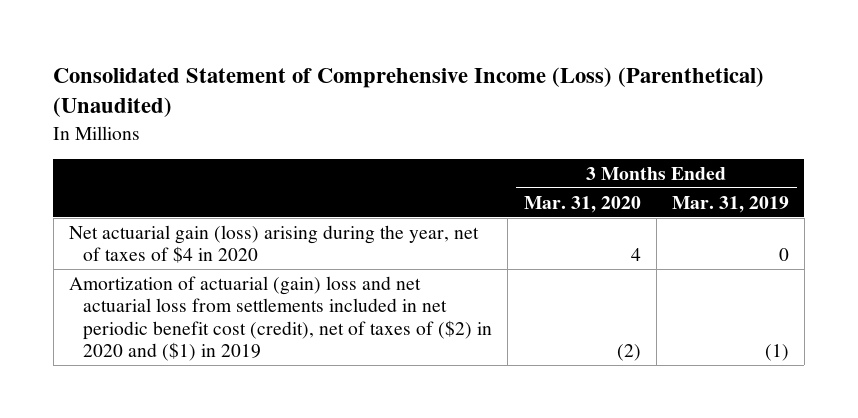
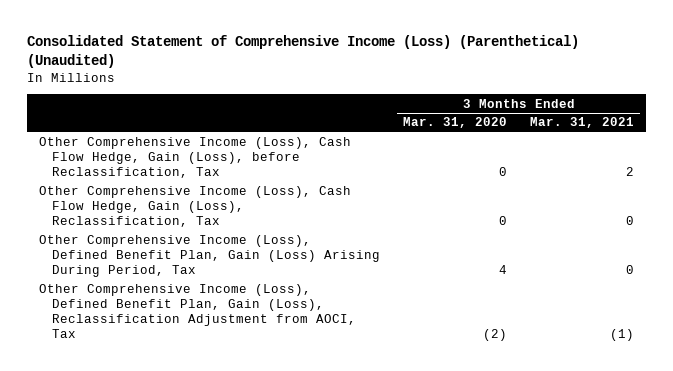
- | 3 Months Ended Mar. 31, 2020 | 3 Months Ended Mar. 31, 2019
+ | 3 Months Ended Mar. 31, 2020 | 3 Months Ended Mar. 31, 2021
- Net actuarial gain (loss) arising during the year, net of taxes of $4 in 2020 | 4 | 0
- Amortization of actuarial (gain) loss and net actuarial loss from settlements included in net periodic benefit cost (credit), net of taxes of ($2) in 2020 and ($1) in 2019 | (2) | (1)
+ Other Comprehensive Income (Loss), Cash Flow Hedge, Gain (Loss), before Reclassification, Tax | 0 | 2
+ Other Comprehensive Income (Loss), Cash Flow Hedge, Gain (Loss), Reclassification, Tax | 0 | 0
+ Other Comprehensive Income (Loss), Defined Benefit Plan, Gain (Loss) Arising During Period, Tax | 4 | 0
+ Other Comprehensive Income (Loss), Defined Benefit Plan, Gain (Loss), Reclassification Adjustment from AOCI, Tax | (2) | (1)

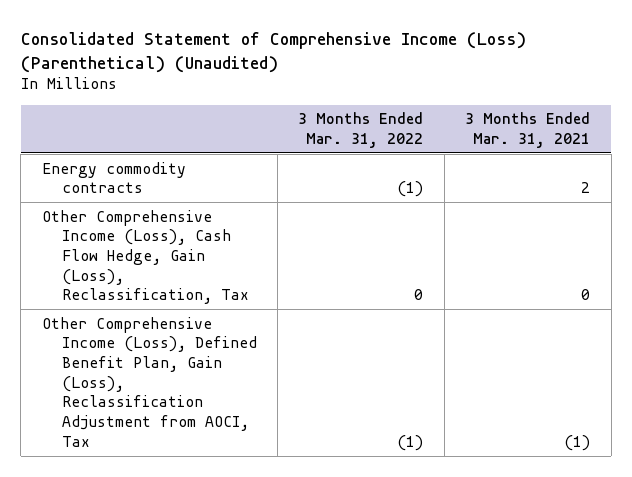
- | 3 Months Ended Mar. 31, 2020 | 3 Months Ended Mar. 31, 2021
+ | 3 Months Ended Mar. 31, 2022 | 3 Months Ended Mar. 31, 2021
- Other Comprehensive Income (Loss), Cash Flow Hedge, Gain (Loss), before Reclassification, Tax | 0 | 2
+ Energy commodity contracts | (1) | 2
- Other Comprehensive Income (Loss), Defined Benefit Plan, Gain (Loss) Arising During Period, Tax | 4 | 0

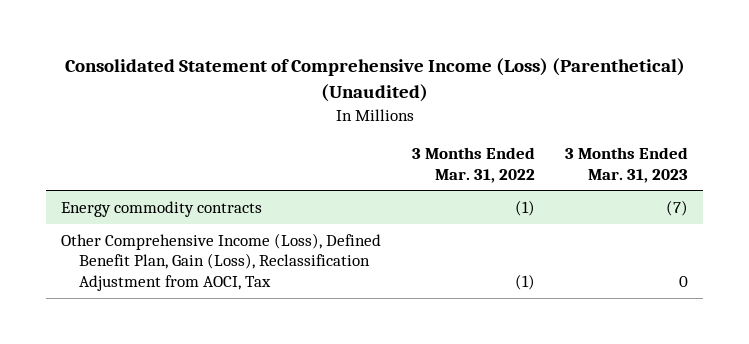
- | 3 Months Ended Mar. 31, 2022 | 3 Months Ended Mar. 31, 2021
+ | 3 Months Ended Mar. 31, 2022 | 3 Months Ended Mar. 31, 2023
- Other Comprehensive Income (Loss), Cash Flow Hedge, Gain (Loss), Reclassification, Tax | 0 | 0

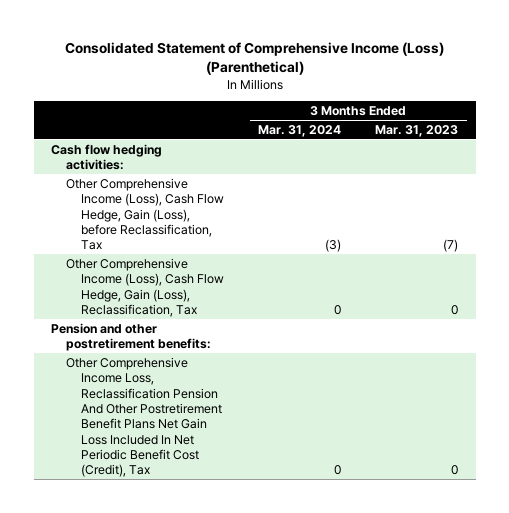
- Consolidated Statement of Comprehensive Income (Loss) (Parenthetical) (Unaudited)
+ Consolidated Statement of Comprehensive Income (Loss) (Parenthetical)
- | 3 Months Ended Mar. 31, 2022 | 3 Months Ended Mar. 31, 2023
+ | 3 Months Ended Mar. 31, 2024 | 3 Months Ended Mar. 31, 2023
- Energy commodity contracts | (1) | (7)
- Other Comprehensive Income (Loss), Defined Benefit Plan, Gain (Loss), Reclassification Adjustment from AOCI, Tax | (1) | 0
+ Cash flow hedging activities:
+ Other Comprehensive Income (Loss), Cash Flow Hedge, Gain (Loss), before Reclassification, Tax | (3) | (7)
+ Other Comprehensive Income (Loss), Cash Flow Hedge, Gain (Loss), Reclassification, Tax | 0 | 0
+ Pension and other postretirement benefits:
+ Other Comprehensive Income Loss, Reclassification Pension And Other Postretirement Benefit Plans Net Gain Loss Included In Net Periodic Benefit Cost (Credit), Tax | 0 | 0

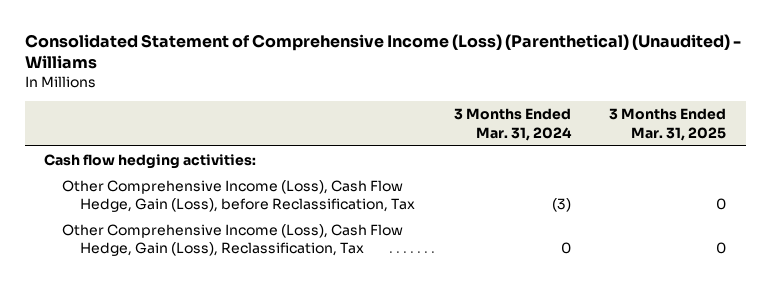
- Consolidated Statement of Comprehensive Income (Loss) (Parenthetical)
+ Consolidated Statement of Comprehensive Income (Loss) (Parenthetical) (Unaudited) - Williams
- | 3 Months Ended Mar. 31, 2024 | 3 Months Ended Mar. 31, 2023
+ | 3 Months Ended Mar. 31, 2024 | 3 Months Ended Mar. 31, 2025
- Pension and other postretirement benefits:
- Other Comprehensive Income Loss, Reclassification Pension And Other Postretirement Benefit Plans Net Gain Loss Included In Net Periodic Benefit Cost (Credit), Tax | 0 | 0

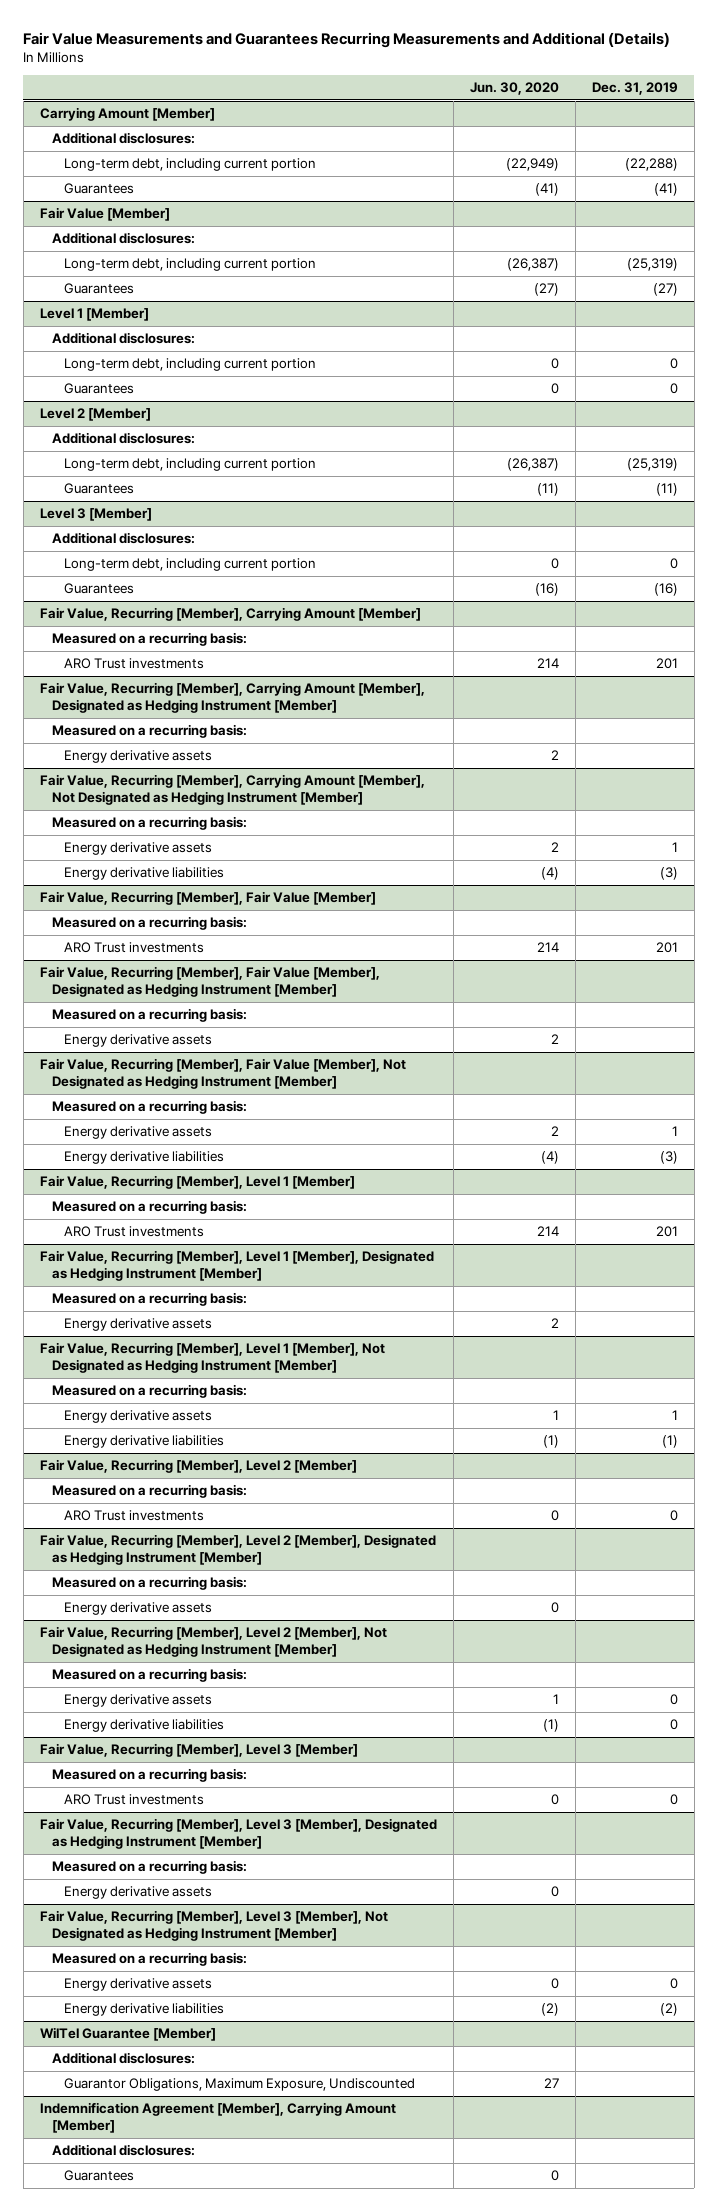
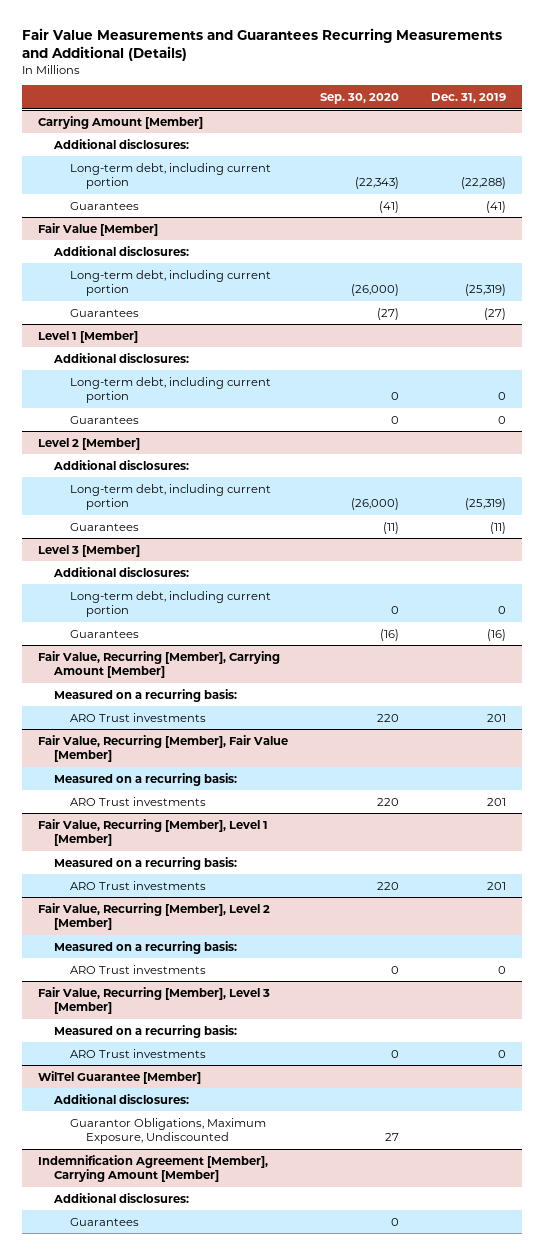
- | Jun. 30, 2020 | Dec. 31, 2019
+ | Sep. 30, 2020 | Dec. 31, 2019
- Fair Value, Recurring [Member], Carrying Amount [Member], Designated as Hedging Instrument [Member]
- Measured on a recurring basis:
- Energy derivative assets | 2 |
- Fair Value, Recurring [Member], Carrying Amount [Member], Not Designated as Hedging Instrument [Member]
- Measured on a recurring basis:
- Energy derivative assets | 2 | 1
- Energy derivative liabilities | (4) | (3)
- Fair Value, Recurring [Member], Fair Value [Member], Designated as Hedging Instrument [Member]
- Measured on a recurring basis:
- Energy derivative assets | 2 |
- Fair Value, Recurring [Member], Fair Value [Member], Not Designated as Hedging Instrument [Member]
- Measured on a recurring basis:
- Energy derivative assets | 2 | 1
- Energy derivative liabilities | (4) | (3)
- Fair Value, Recurring [Member], Level 1 [Member], Designated as Hedging Instrument [Member]
- Measured on a recurring basis:
- Energy derivative assets | 2 |
- Fair Value, Recurring [Member], Level 1 [Member], Not Designated as Hedging Instrument [Member]
- Measured on a recurring basis:
- Energy derivative assets | 1 | 1
- Energy derivative liabilities | (1) | (1)
- Fair Value, Recurring [Member], Level 2 [Member], Designated as Hedging Instrument [Member]
- Measured on a recurring basis:
- Energy derivative assets | 0 |
- Fair Value, Recurring [Member], Level 2 [Member], Not Designated as Hedging Instrument [Member]
- Measured on a recurring basis:
- Energy derivative assets | 1 | 0
- Energy derivative liabilities | (1) | 0
- Fair Value, Recurring [Member], Level 3 [Member], Designated as Hedging Instrument [Member]
- Measured on a recurring basis:
- Energy derivative assets | 0 |
- Fair Value, Recurring [Member], Level 3 [Member], Not Designated as Hedging Instrument [Member]
- Measured on a recurring basis:
- Energy derivative assets | 0 | 0
- Energy derivative liabilities | (2) | (2)

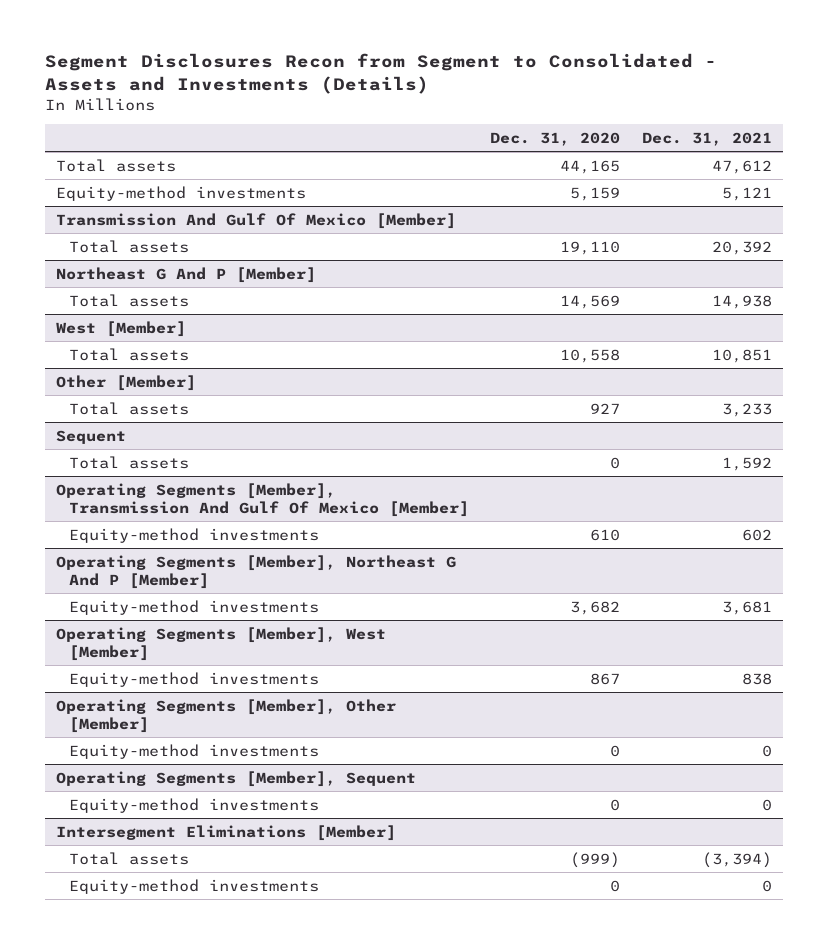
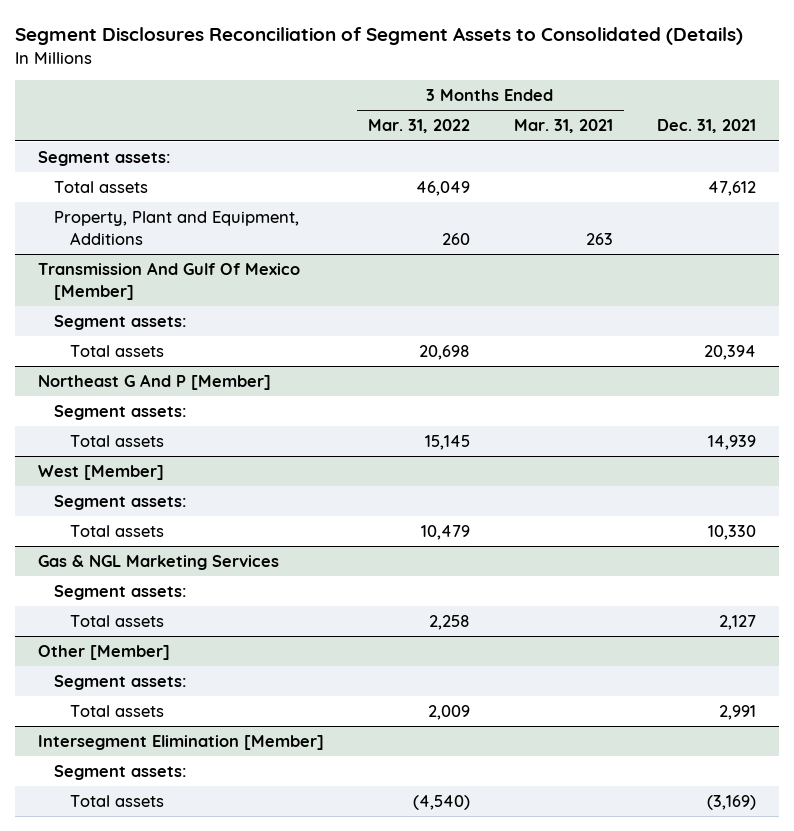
- Segment Disclosures Recon from Segment to Consolidated - Assets and Investments (Details)
+ Segment Disclosures Reconciliation of Segment Assets to Consolidated (Details)
- | Dec. 31, 2020 | Dec. 31, 2021
+ | 3 Months Ended Mar. 31, 2022 | 3 Months Ended Mar. 31, 2021 | Dec. 31, 2021
+ Segment assets:
- Equity-method investments | 5,159 | 5,121
+ Property, Plant and Equipment, Additions | 260 | 263 |
@ Transmission And Gulf Of Mexico [Member]
- Total assets | 19,110 | 20,392
+ Segment assets:
+ Total assets | 20,698 | | 20,394
@ Northeast G And P [Member]
- Total assets | 14,569 | 14,938
+ Segment assets:
+ Total assets | 15,145 | | 14,939
@ West [Member]
- Total assets | 10,558 | 10,851
+ Segment assets:
+ Total assets | 10,479 | | 10,330
+ Gas & NGL Marketing Services
+ Segment assets:
+ Total assets | 2,258 | | 2,127
@ Other [Member]
- Total assets | 927 | 3,233
- Sequent
- Total assets | 0 | 1,592
- Operating Segments [Member], Transmission And Gulf Of Mexico [Member]
- Equity-method investments | 610 | 602
- Operating Segments [Member], Northeast G And P [Member]
- Equity-method investments | 3,682 | 3,681
- Operating Segments [Member], West [Member]
- Equity-method investments | 867 | 838
- Operating Segments [Member], Other [Member]
- Equity-method investments | 0 | 0
- Operating Segments [Member], Sequent
- Equity-method investments | 0 | 0
- Intersegment Eliminations [Member]
- Total assets | (999) | (3,394)
- Equity-method investments | 0 | 0
@ Other [Member]
+ Segment assets:
+ Total assets | 2,009 | | 2,991
+ Intersegment Elimination [Member]
+ Segment assets:
+ Total assets | (4,540) | | (3,169)

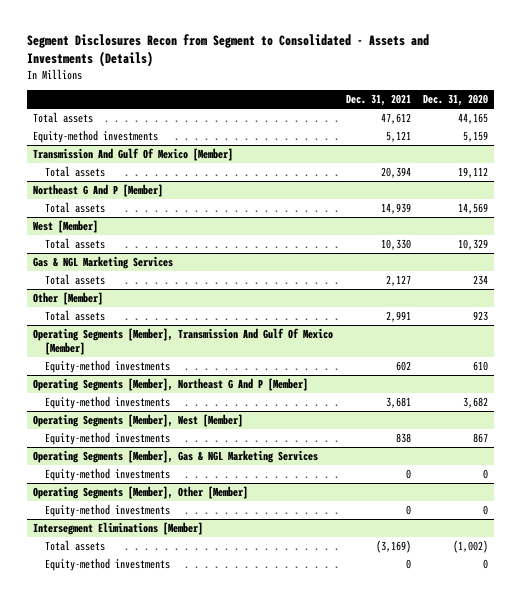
- Segment Disclosures Reconciliation of Segment Assets to Consolidated (Details)
+ Segment Disclosures Recon from Segment to Consolidated - Assets and Investments (Details)
- | 3 Months Ended Mar. 31, 2022 | 3 Months Ended Mar. 31, 2021 | Dec. 31, 2021
+ | Dec. 31, 2021 | Dec. 31, 2020
- Segment assets:
- Property, Plant and Equipment, Additions | 260 | 263 |
+ Equity-method investments | 5,121 | 5,159
@ Transmission And Gulf Of Mexico [Member]
- Segment assets:
@ Northeast G And P [Member]
- Segment assets:
@ West [Member]
- Segment assets:
@ Gas & NGL Marketing Services
- Segment assets:
@ Other [Member]
- Segment assets:
- Intersegment Elimination [Member]
- Segment assets:
+ Operating Segments [Member], Transmission And Gulf Of Mexico [Member]
+ Equity-method investments | 602 | 610
+ Operating Segments [Member], Northeast G And P [Member]
+ Equity-method investments | 3,681 | 3,682
+ Operating Segments [Member], West [Member]
+ Equity-method investments | 838 | 867
+ Operating Segments [Member], Gas & NGL Marketing Services
+ Equity-method investments | 0 | 0
+ Operating Segments [Member], Other [Member]
+ Equity-method investments | 0 | 0
+ Intersegment Eliminations [Member]
+ Equity-method investments | 0 | 0

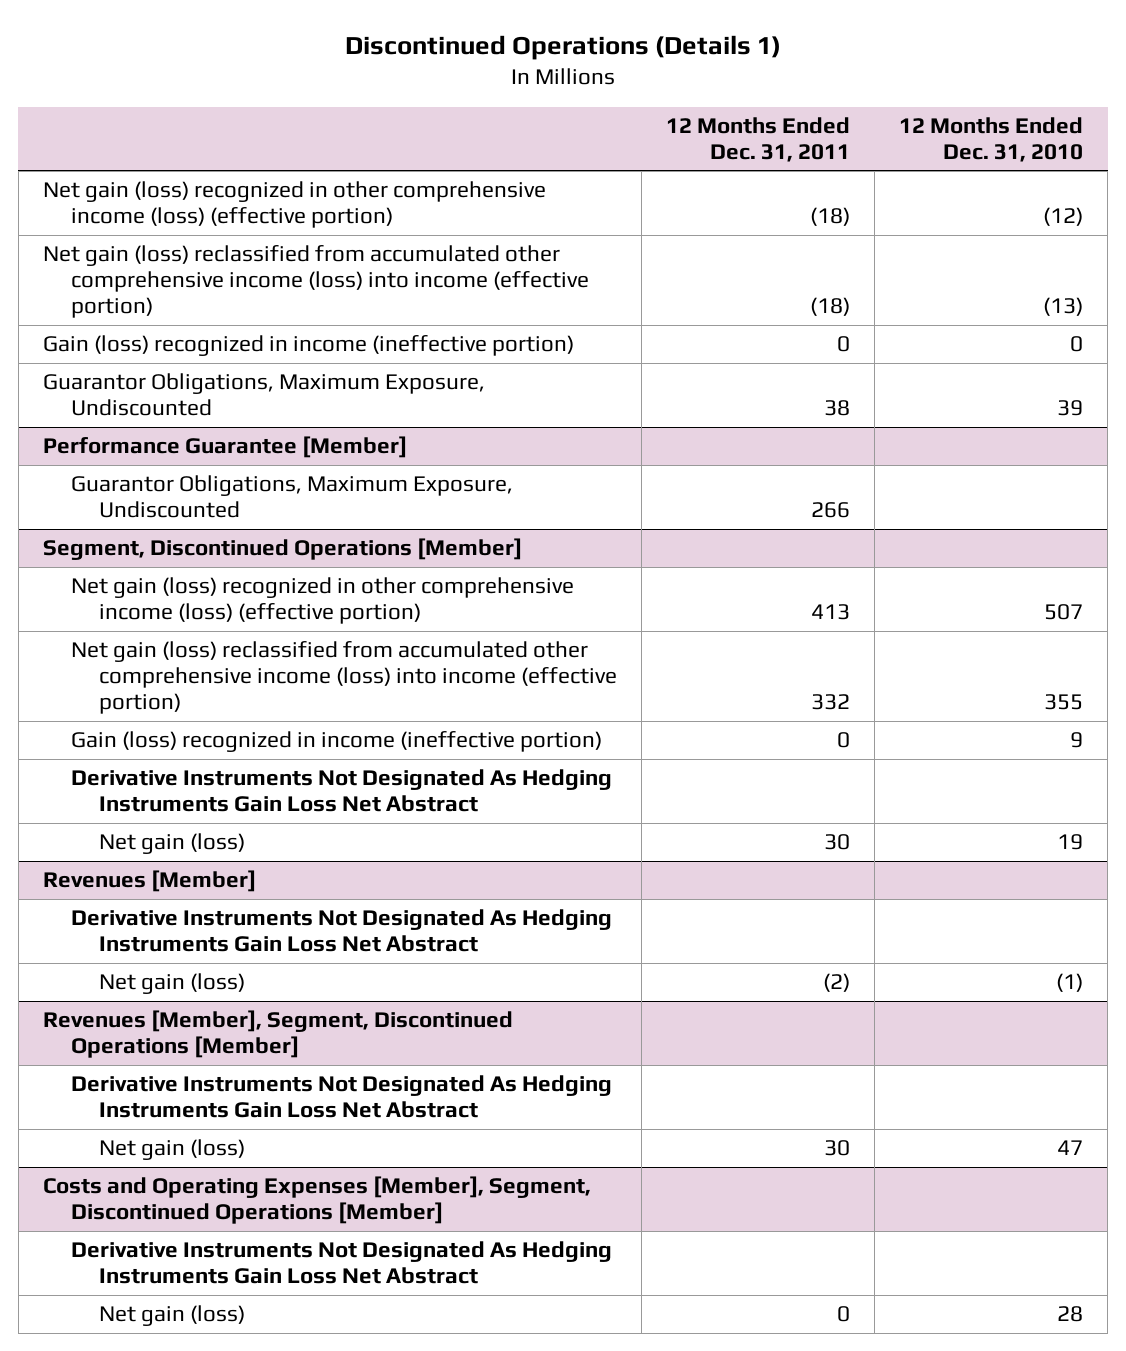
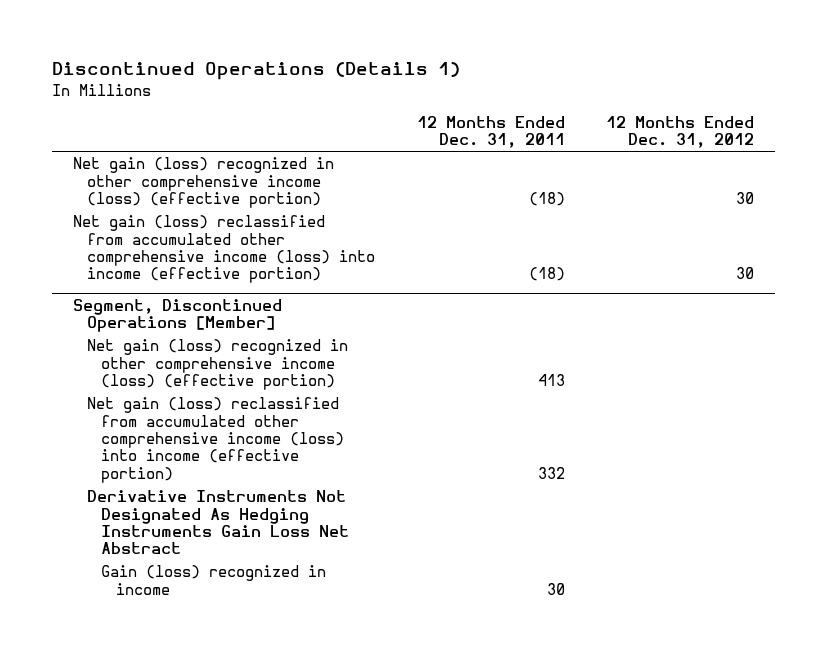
- | 12 Months Ended Dec. 31, 2011 | 12 Months Ended Dec. 31, 2010
+ | 12 Months Ended Dec. 31, 2011 | 12 Months Ended Dec. 31, 2012
- Gain (loss) recognized in income (ineffective portion) | 0 | 0
- Guarantor Obligations, Maximum Exposure, Undiscounted | 38 | 39
- Performance Guarantee [Member]
- Guarantor Obligations, Maximum Exposure, Undiscounted | 266 |
@ Segment, Discontinued Operations [Member]
- Gain (loss) recognized in income (ineffective portion) | 0 | 9
- Net gain (loss) | 30 | 19
- Revenues [Member]
- Derivative Instruments Not Designated As Hedging Instruments Gain Loss Net Abstract
- Net gain (loss) | (2) | (1)
- Revenues [Member], Segment, Discontinued Operations [Member]
- Derivative Instruments Not Designated As Hedging Instruments Gain Loss Net Abstract
- Net gain (loss) | 30 | 47
- Costs and Operating Expenses [Member], Segment, Discontinued Operations [Member]
- Derivative Instruments Not Designated As Hedging Instruments Gain Loss Net Abstract
- Net gain (loss) | 0 | 28
@ Segment, Discontinued Operations [Member]
+ Gain (loss) recognized in income | 30 |

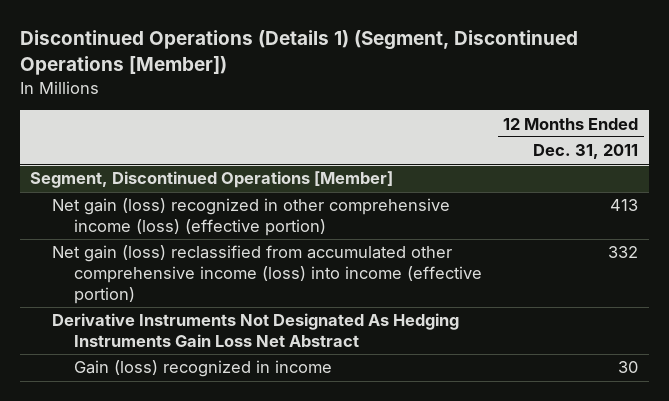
- Discontinued Operations (Details 1)
+ Discontinued Operations (Details 1) (Segment, Discontinued Operations [Member])
- | 12 Months Ended Dec. 31, 2011 | 12 Months Ended Dec. 31, 2012
+ | 12 Months Ended Dec. 31, 2011
- Net gain (loss) recognized in other comprehensive income (loss) (effective portion) | (18) | 30
- Net gain (loss) reclassified from accumulated other comprehensive income (loss) into income (effective portion) | (18) | 30

